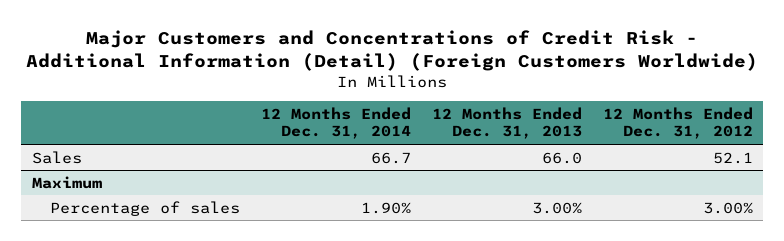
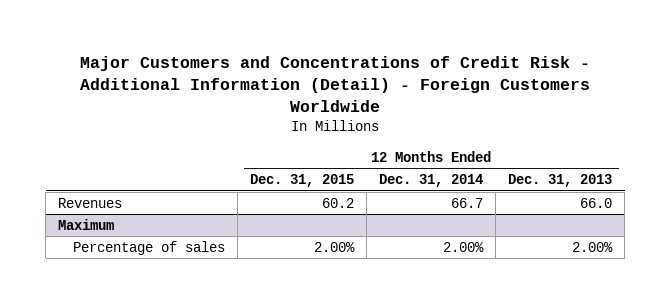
- Major Customers and Concentrations of Credit Risk - Additional Information (Detail) (Foreign Customers Worldwide)
+ Major Customers and Concentrations of Credit Risk - Additional Information (Detail) - Foreign Customers Worldwide
- | 12 Months Ended Dec. 31, 2014 | 12 Months Ended Dec. 31, 2013 | 12 Months Ended Dec. 31, 2012
+ | 12 Months Ended Dec. 31, 2015 | 12 Months Ended Dec. 31, 2014 | 12 Months Ended Dec. 31, 2013
- Sales | 66.7 | 66.0 | 52.1
+ Revenues | 60.2 | 66.7 | 66.0
@ Maximum
- Percentage of sales | 1.90% | 3.00% | 3.00%
+ Percentage of sales | 2.00% | 2.00% | 2.00%

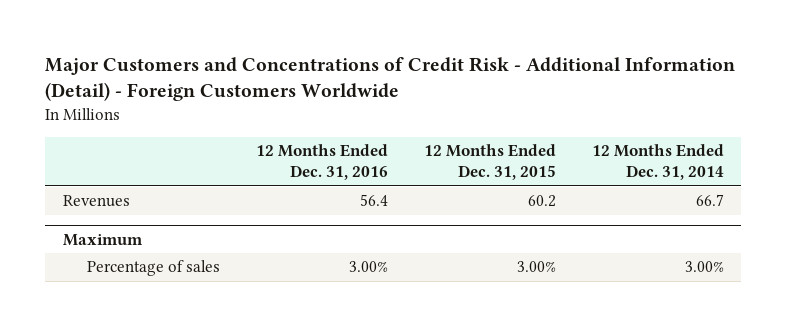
- | 12 Months Ended Dec. 31, 2015 | 12 Months Ended Dec. 31, 2014 | 12 Months Ended Dec. 31, 2013
+ | 12 Months Ended Dec. 31, 2016 | 12 Months Ended Dec. 31, 2015 | 12 Months Ended Dec. 31, 2014
@ Maximum
- Percentage of sales | 2.00% | 2.00% | 2.00%
+ Percentage of sales | 3.00% | 3.00% | 3.00%

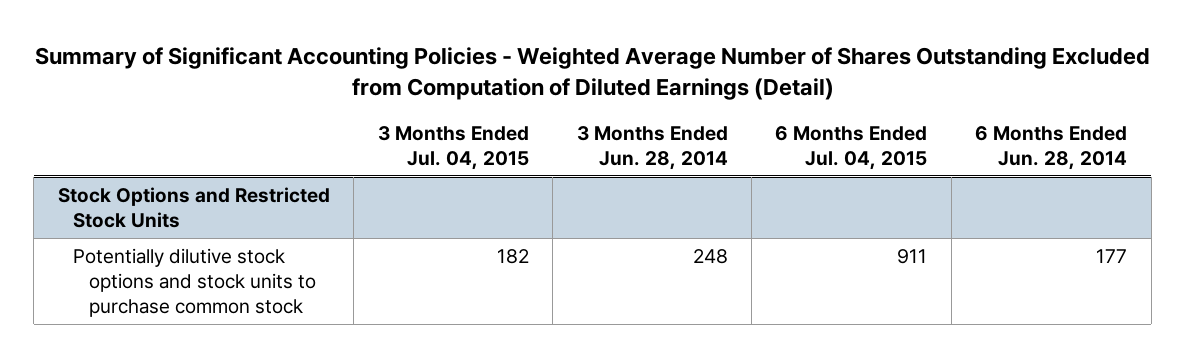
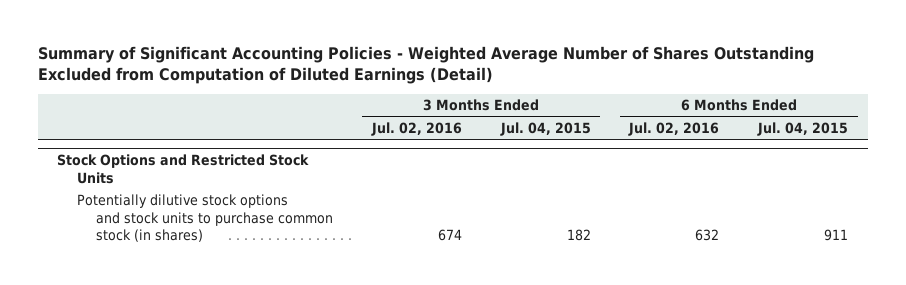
- | 3 Months Ended Jul. 04, 2015 | 3 Months Ended Jun. 28, 2014 | 6 Months Ended Jul. 04, 2015 | 6 Months Ended Jun. 28, 2014
+ | 3 Months Ended Jul. 02, 2016 | 3 Months Ended Jul. 04, 2015 | 6 Months Ended Jul. 02, 2016 | 6 Months Ended Jul. 04, 2015
@ Stock Options and Restricted Stock Units
- Potentially dilutive stock options and stock units to purchase common stock | 182 | 248 | 911 | 177
+ Potentially dilutive stock options and stock units to purchase common stock (in shares) | 674 | 182 | 632 | 911

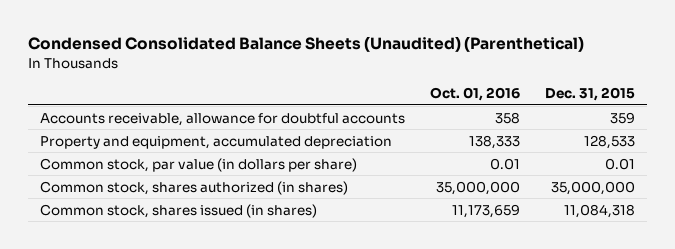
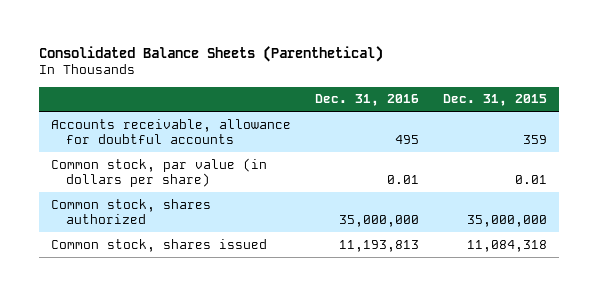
- Condensed Consolidated Balance Sheets (Unaudited) (Parenthetical)
+ Consolidated Balance Sheets (Parenthetical)
- | Oct. 01, 2016 | Dec. 31, 2015
+ | Dec. 31, 2016 | Dec. 31, 2015
- Property and equipment, accumulated depreciation | 138,333 | 128,533
- Common stock, shares authorized (in shares) | 35,000,000 | 35,000,000
- Common stock, shares issued (in shares) | 11,173,659 | 11,084,318
+ Common stock, shares authorized | 35,000,000 | 35,000,000
+ Common stock, shares issued | 11,193,813 | 11,084,318

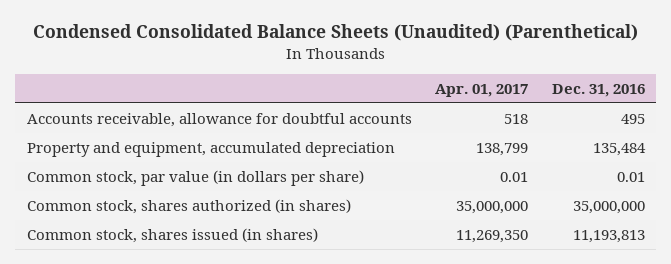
- Consolidated Balance Sheets (Parenthetical)
+ Condensed Consolidated Balance Sheets (Unaudited) (Parenthetical)
- | Dec. 31, 2016 | Dec. 31, 2015
+ | Apr. 01, 2017 | Dec. 31, 2016
+ Property and equipment, accumulated depreciation | 138,799 | 135,484
- Common stock, shares authorized | 35,000,000 | 35,000,000
- Common stock, shares issued | 11,193,813 | 11,084,318
+ Common stock, shares authorized (in shares) | 35,000,000 | 35,000,000
+ Common stock, shares issued (in shares) | 11,269,350 | 11,193,813

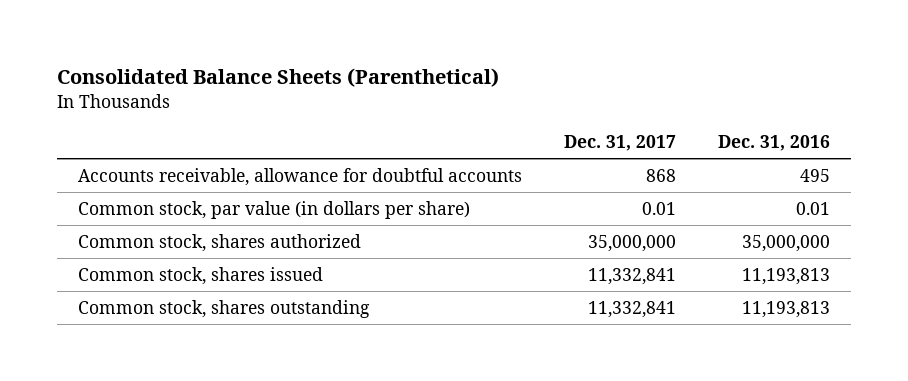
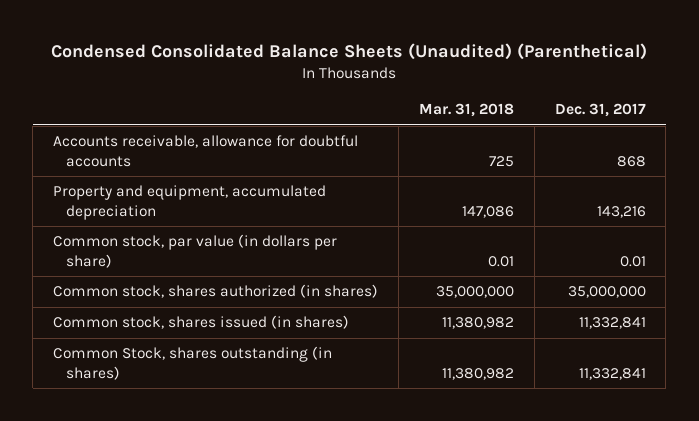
- Consolidated Balance Sheets (Parenthetical)
+ Condensed Consolidated Balance Sheets (Unaudited) (Parenthetical)
- | Dec. 31, 2017 | Dec. 31, 2016
+ | Mar. 31, 2018 | Dec. 31, 2017
+ Property and equipment, accumulated depreciation | 147,086 | 143,216
- Common stock, shares authorized | 35,000,000 | 35,000,000
- Common stock, shares issued | 11,332,841 | 11,193,813
- Common stock, shares outstanding | 11,332,841 | 11,193,813
+ Common stock, shares authorized (in shares) | 35,000,000 | 35,000,000
+ Common stock, shares issued (in shares) | 11,380,982 | 11,332,841
+ Common Stock, shares outstanding (in shares) | 11,380,982 | 11,332,841

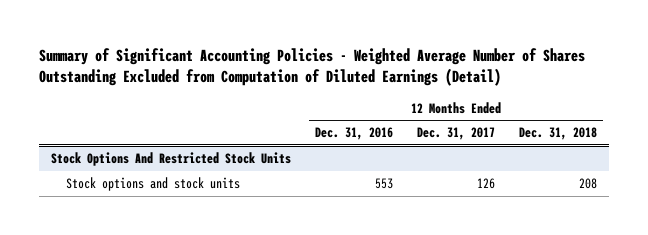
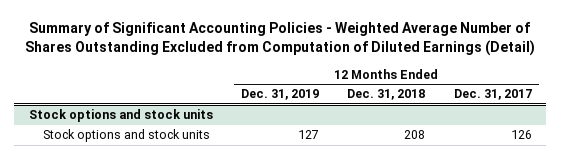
- | 12 Months Ended Dec. 31, 2016 | 12 Months Ended Dec. 31, 2017 | 12 Months Ended Dec. 31, 2018
+ | 12 Months Ended Dec. 31, 2019 | 12 Months Ended Dec. 31, 2018 | 12 Months Ended Dec. 31, 2017
- Stock Options And Restricted Stock Units
+ Stock options and stock units

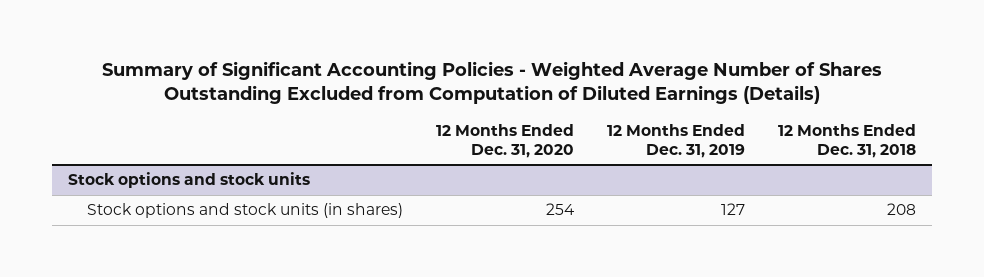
- Summary of Significant Accounting Policies - Weighted Average Number of Shares Outstanding Excluded from Computation of Diluted Earnings (Detail)
+ Summary of Significant Accounting Policies - Weighted Average Number of Shares Outstanding Excluded from Computation of Diluted Earnings (Details)
- | 12 Months Ended Dec. 31, 2019 | 12 Months Ended Dec. 31, 2018 | 12 Months Ended Dec. 31, 2017
+ | 12 Months Ended Dec. 31, 2020 | 12 Months Ended Dec. 31, 2019 | 12 Months Ended Dec. 31, 2018
@ Stock options and stock units
- Stock options and stock units | 127 | 208 | 126
+ Stock options and stock units (in shares) | 254 | 127 | 208

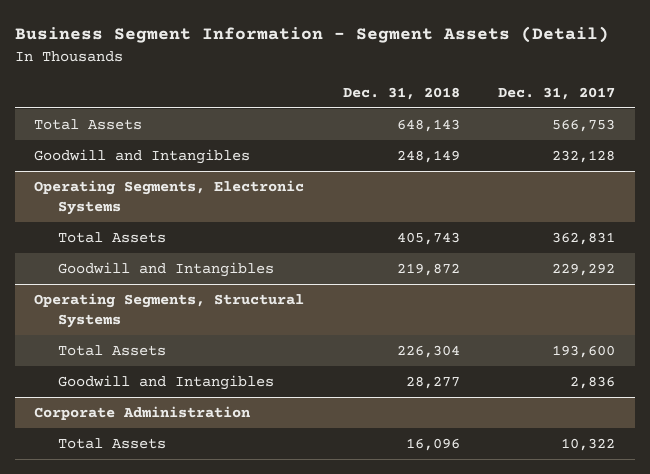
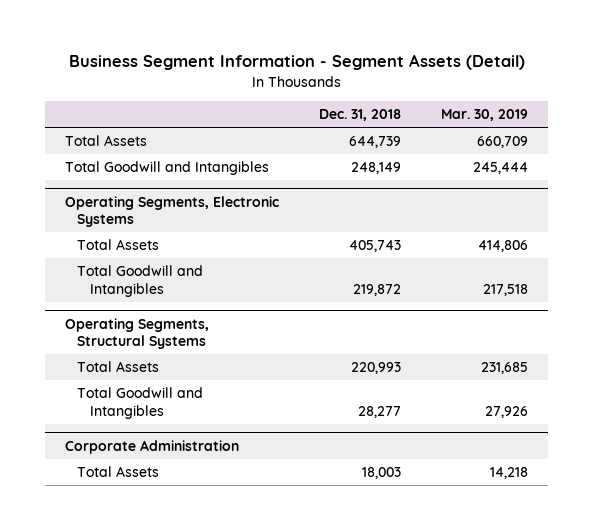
- | Dec. 31, 2018 | Dec. 31, 2017
+ | Dec. 31, 2018 | Mar. 30, 2019
- Total Assets | 648,143 | 566,753
- Goodwill and Intangibles | 248,149 | 232,128
+ Total Assets | 644,739 | 660,709
+ Total Goodwill and Intangibles | 248,149 | 245,444
@ Operating Segments, Electronic Systems
- Goodwill and Intangibles | 219,872 | 229,292
+ Total Goodwill and Intangibles | 219,872 | 217,518
@ Operating Segments, Structural Systems
- Total Assets | 226,304 | 193,600
- Goodwill and Intangibles | 28,277 | 2,836
+ Total Assets | 220,993 | 231,685
+ Total Goodwill and Intangibles | 28,277 | 27,926
@ Corporate Administration
- Total Assets | 16,096 | 10,322
+ Total Assets | 18,003 | 14,218

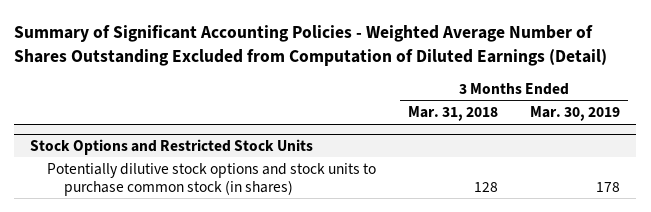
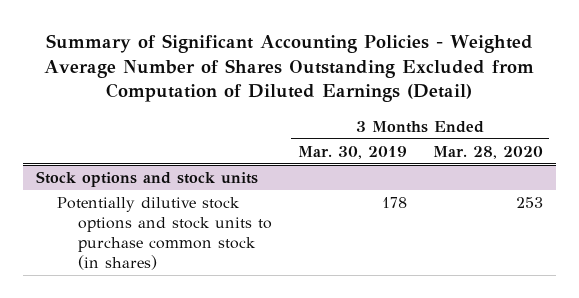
- | 3 Months Ended Mar. 31, 2018 | 3 Months Ended Mar. 30, 2019
+ | 3 Months Ended Mar. 30, 2019 | 3 Months Ended Mar. 28, 2020
- Stock Options and Restricted Stock Units
+ Stock options and stock units

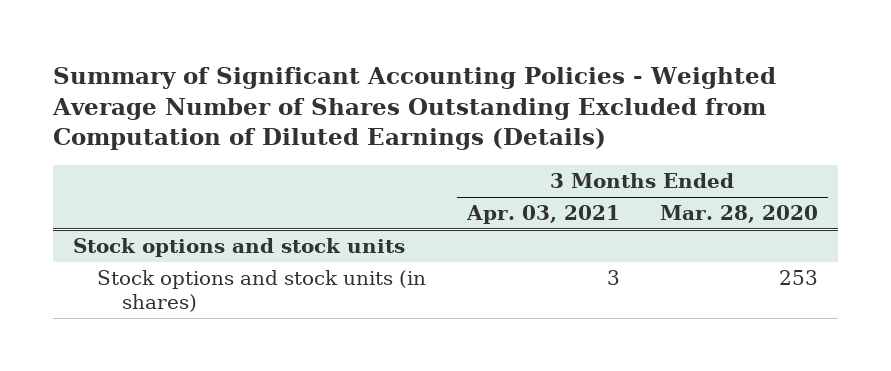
- Summary of Significant Accounting Policies - Weighted Average Number of Shares Outstanding Excluded from Computation of Diluted Earnings (Detail)
+ Summary of Significant Accounting Policies - Weighted Average Number of Shares Outstanding Excluded from Computation of Diluted Earnings (Details)
- | 3 Months Ended Mar. 30, 2019 | 3 Months Ended Mar. 28, 2020
+ | 3 Months Ended Apr. 03, 2021 | 3 Months Ended Mar. 28, 2020
@ Stock options and stock units
- Potentially dilutive stock options and stock units to purchase common stock (in shares) | 178 | 253
+ Stock options and stock units (in shares) | 3 | 253

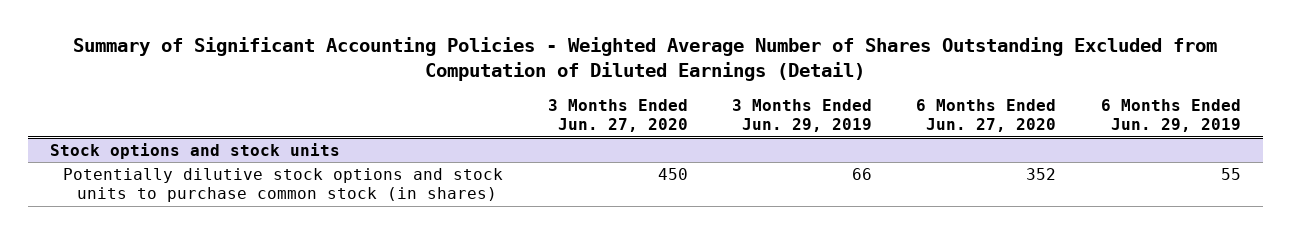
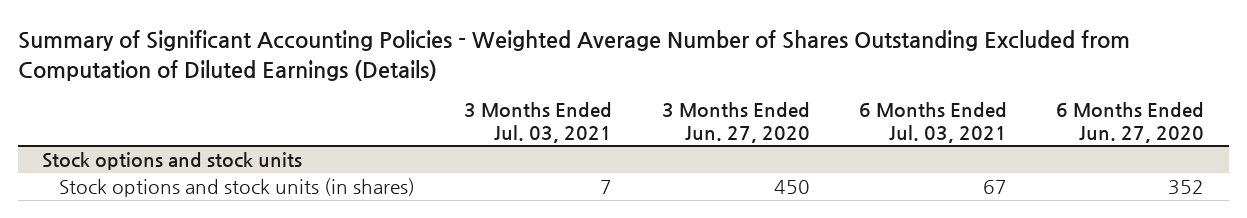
- Summary of Significant Accounting Policies - Weighted Average Number of Shares Outstanding Excluded from Computation of Diluted Earnings (Detail)
+ Summary of Significant Accounting Policies - Weighted Average Number of Shares Outstanding Excluded from Computation of Diluted Earnings (Details)
- | 3 Months Ended Jun. 27, 2020 | 3 Months Ended Jun. 29, 2019 | 6 Months Ended Jun. 27, 2020 | 6 Months Ended Jun. 29, 2019
+ | 3 Months Ended Jul. 03, 2021 | 3 Months Ended Jun. 27, 2020 | 6 Months Ended Jul. 03, 2021 | 6 Months Ended Jun. 27, 2020
@ Stock options and stock units
- Potentially dilutive stock options and stock units to purchase common stock (in shares) | 450 | 66 | 352 | 55
+ Stock options and stock units (in shares) | 7 | 450 | 67 | 352

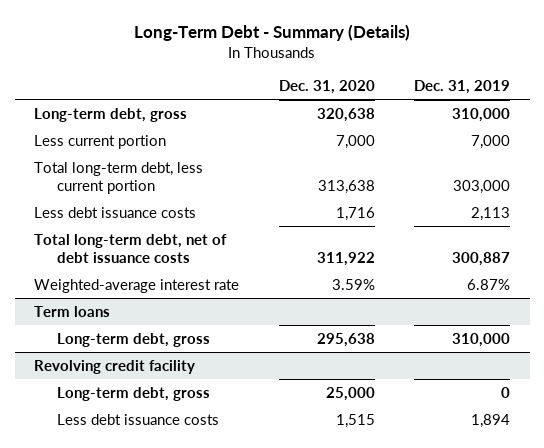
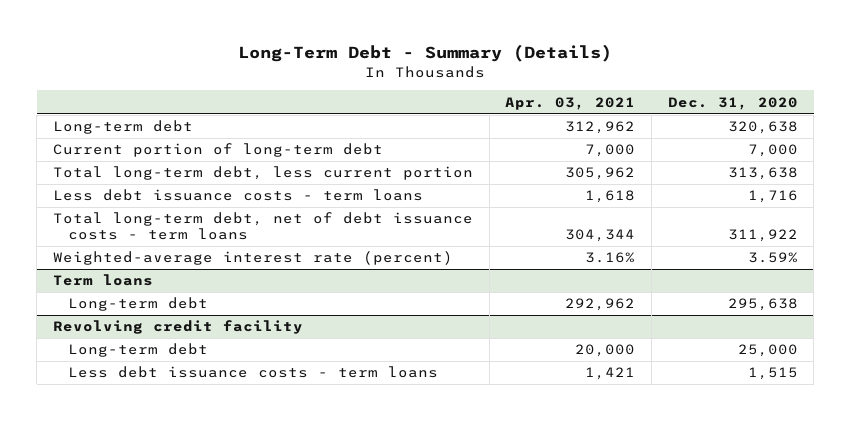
- | Dec. 31, 2020 | Dec. 31, 2019
+ | Apr. 03, 2021 | Dec. 31, 2020
- Long-term debt, gross | 320,638 | 310,000
- Less current portion | 7,000 | 7,000
+ Long-term debt | 312,962 | 320,638
+ Current portion of long-term debt | 7,000 | 7,000
- Less debt issuance costs | 1,716 | 2,113
- Total long-term debt, net of debt issuance costs | 311,922 | 300,887
- Weighted-average interest rate | 3.59% | 6.87%
+ Less debt issuance costs - term loans | 1,618 | 1,716
+ Total long-term debt, net of debt issuance costs - term loans | 304,344 | 311,922
+ Weighted-average interest rate (percent) | 3.16% | 3.59%
@ Term loans
- Long-term debt, gross | 295,638 | 310,000
+ Long-term debt | 292,962 | 295,638
@ Revolving credit facility
- Long-term debt, gross | 25,000 | 0
- Less debt issuance costs | 1,515 | 1,894
+ Long-term debt | 20,000 | 25,000
+ Less debt issuance costs - term loans | 1,421 | 1,515

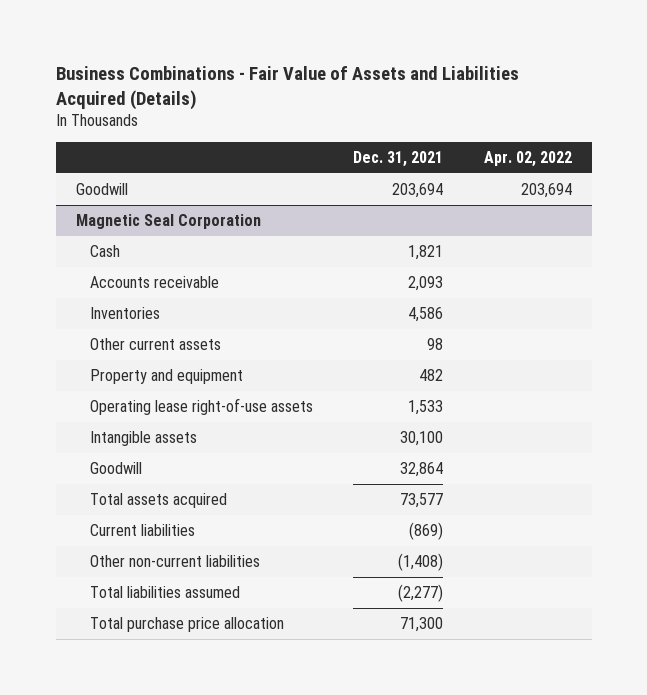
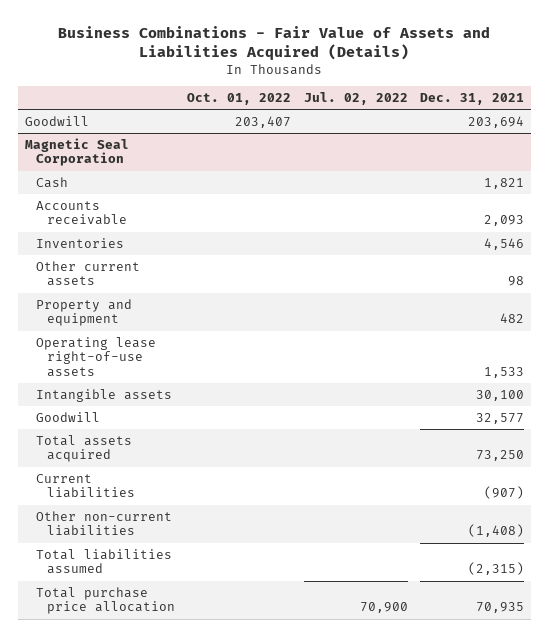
- | Dec. 31, 2021 | Apr. 02, 2022
+ | Oct. 01, 2022 | Jul. 02, 2022 | Dec. 31, 2021
@ Magnetic Seal Corporation
- Inventories | 4,586 |
+ Inventories | | | 4,546
- Goodwill | 32,864 |
- Total assets acquired | 73,577 |
- Current liabilities | (869) |
+ Goodwill | | | 32,577
+ Total assets acquired | | | 73,250
+ Current liabilities | | | (907)
- Total liabilities assumed | (2,277) |
- Total purchase price allocation | 71,300 |
+ Total liabilities assumed | | | (2,315)
+ Total purchase price allocation | | 70,900 | 70,935

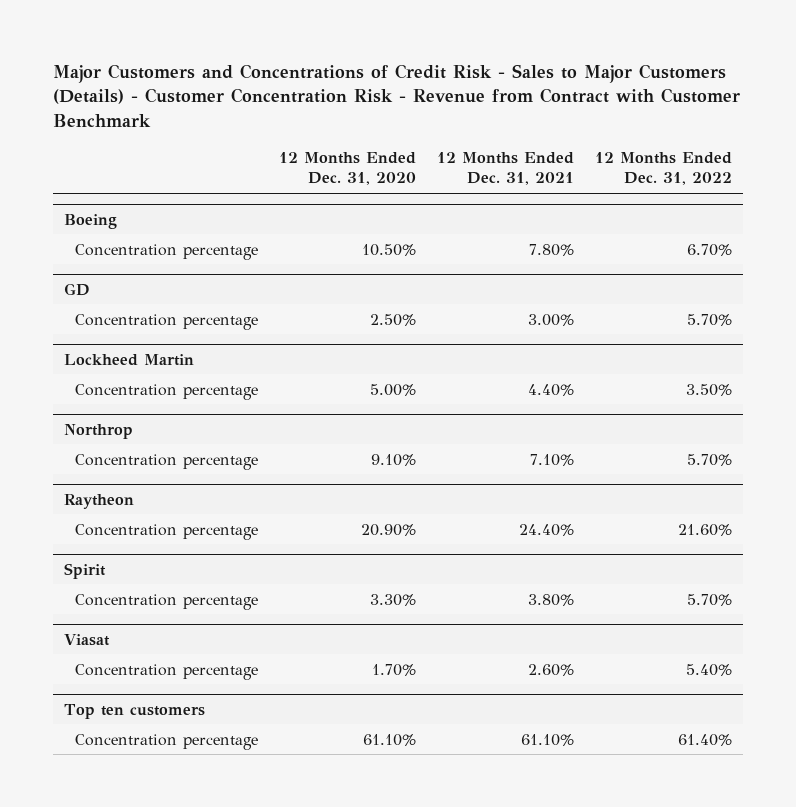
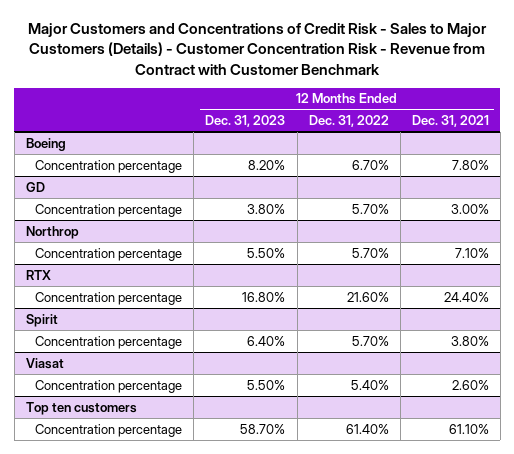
- | 12 Months Ended Dec. 31, 2020 | 12 Months Ended Dec. 31, 2021 | 12 Months Ended Dec. 31, 2022
+ | 12 Months Ended Dec. 31, 2023 | 12 Months Ended Dec. 31, 2022 | 12 Months Ended Dec. 31, 2021
- Lockheed Martin
- Concentration percentage | 5.00% | 4.40% | 3.50%
- Raytheon
+ RTX

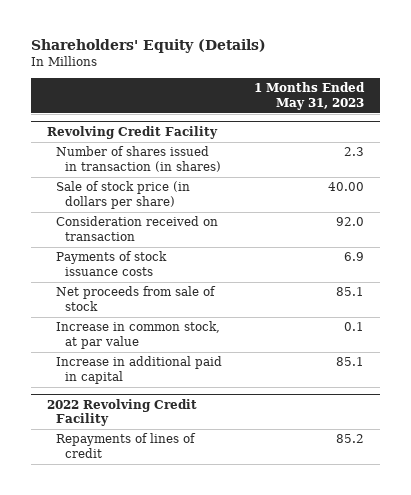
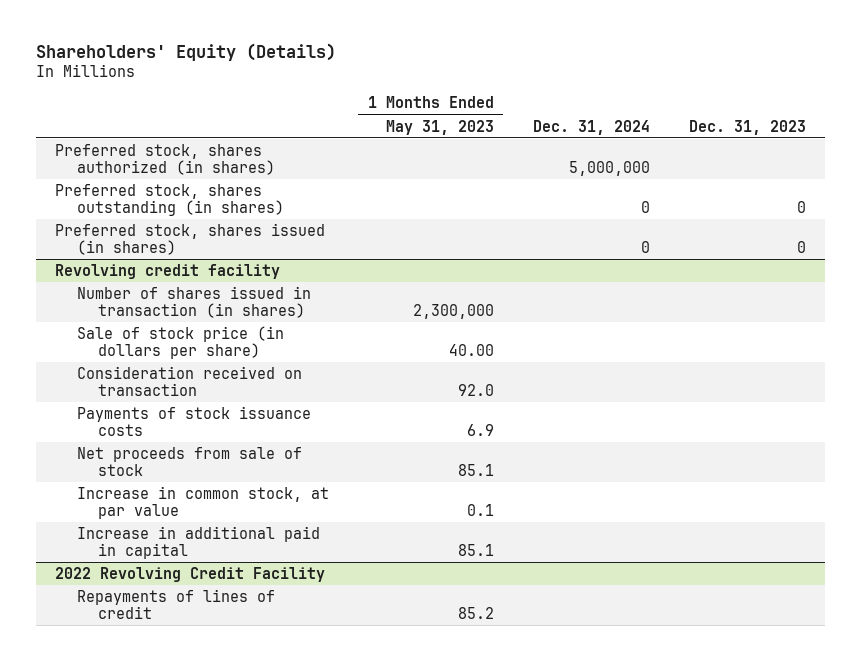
- | 1 Months Ended May 31, 2023
+ | 1 Months Ended May 31, 2023 | Dec. 31, 2024 | Dec. 31, 2023
- Revolving Credit Facility
- Number of shares issued in transaction (in shares) | 2.3
+ Preferred stock, shares authorized (in shares) | | 5,000,000 |
+ Preferred stock, shares outstanding (in shares) | | 0 | 0
+ Preferred stock, shares issued (in shares) | | 0 | 0
+ Revolving credit facility
+ Number of shares issued in transaction (in shares) | 2,300,000 | |

